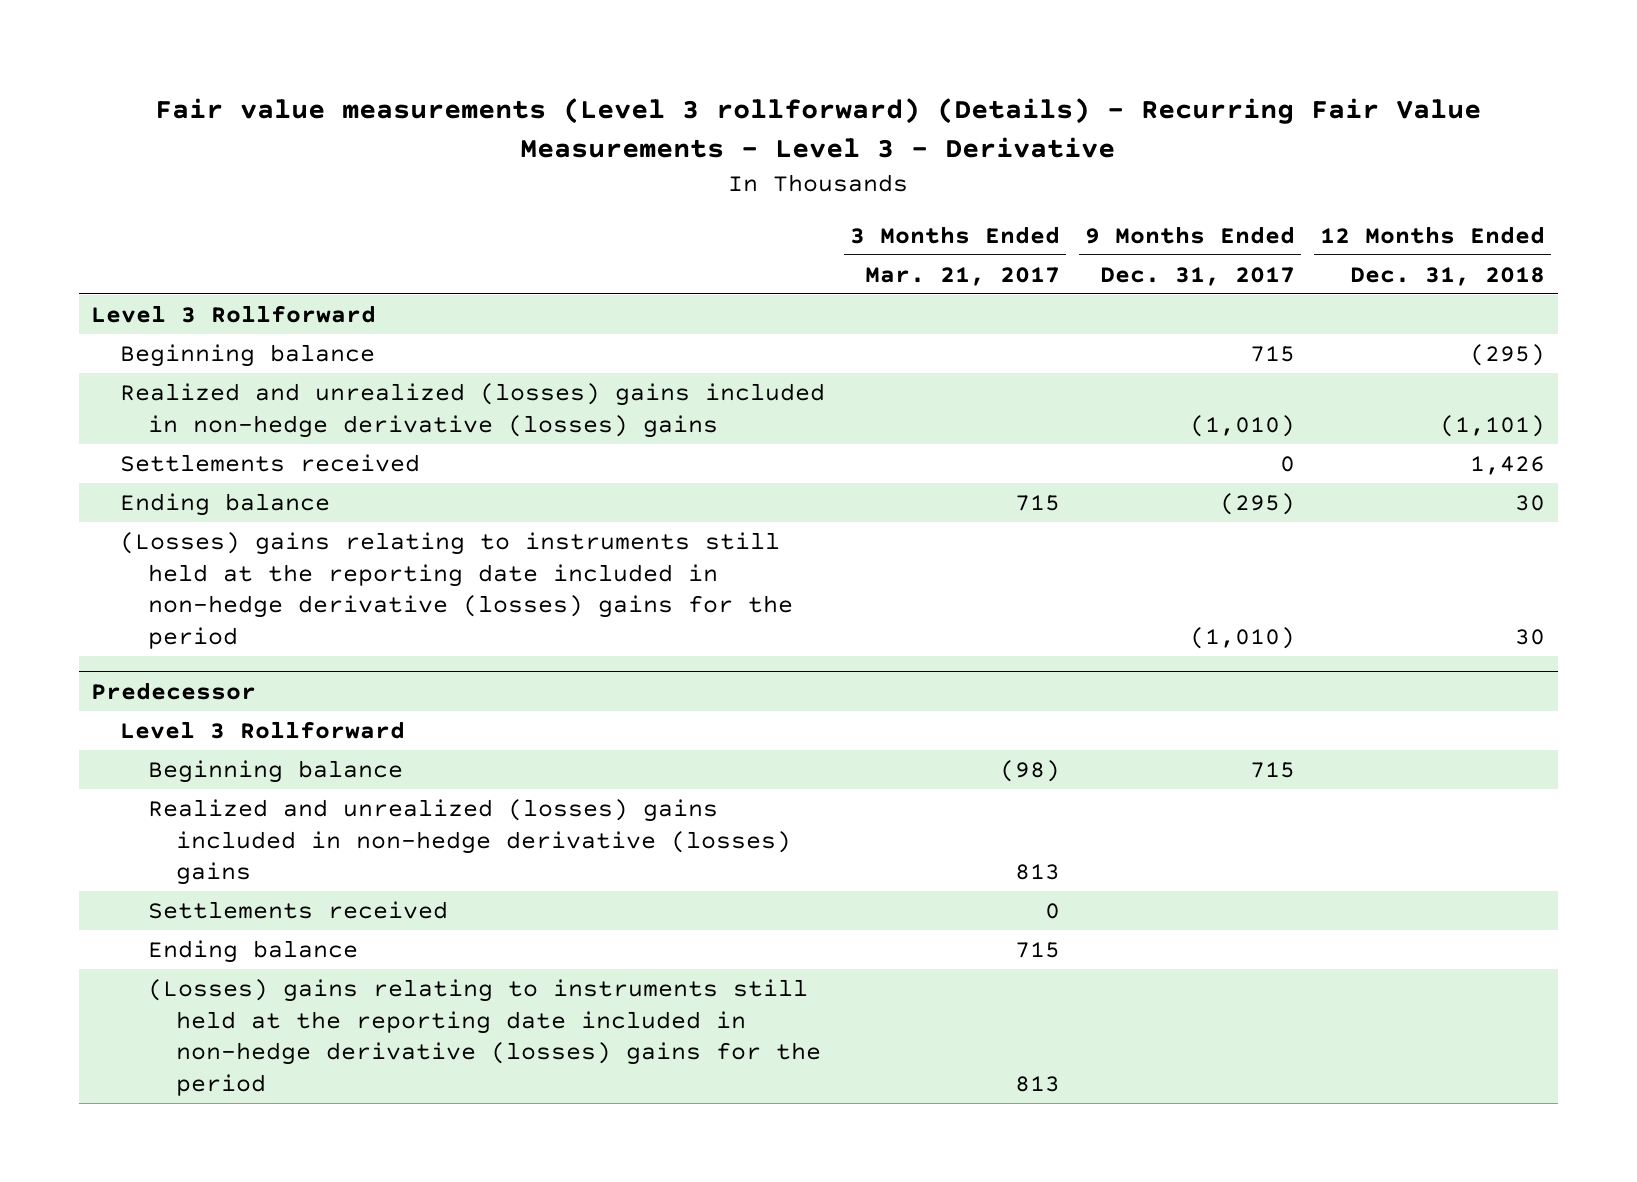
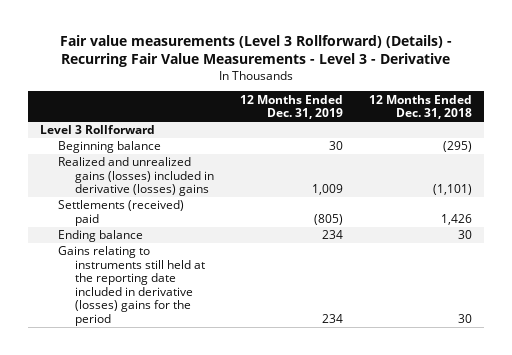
- Fair value measurements (Level 3 rollforward) (Details) - Recurring Fair Value Measurements - Level 3 - Derivative
+ Fair value measurements (Level 3 Rollforward) (Details) - Recurring Fair Value Measurements - Level 3 - Derivative
- | 3 Months Ended Mar. 21, 2017 | 9 Months Ended Dec. 31, 2017 | 12 Months Ended Dec. 31, 2018
+ | 12 Months Ended Dec. 31, 2019 | 12 Months Ended Dec. 31, 2018
- Realized and unrealized (losses) gains included in non-hedge derivative (losses) gains | | (1,010) | (1,101)
- Settlements received | | 0 | 1,426
+ Realized and unrealized gains (losses) included in derivative (losses) gains | 1,009 | (1,101)
+ Settlements (received) paid | (805) | 1,426
- (Losses) gains relating to instruments still held at the reporting date included in non-hedge derivative (losses) gains for the period | | (1,010) | 30
- Predecessor
- Level 3 Rollforward
- Beginning balance | (98) | 715 |
- Realized and unrealized (losses) gains included in non-hedge derivative (losses) gains | 813 | |
- Settlements received | 0 | |
- Ending balance | 715 | |
- (Losses) gains relating to instruments still held at the reporting date included in non-hedge derivative (losses) gains for the period | 813 | |
+ Gains relating to instruments still held at the reporting date included in derivative (losses) gains for the period | 234 | 30

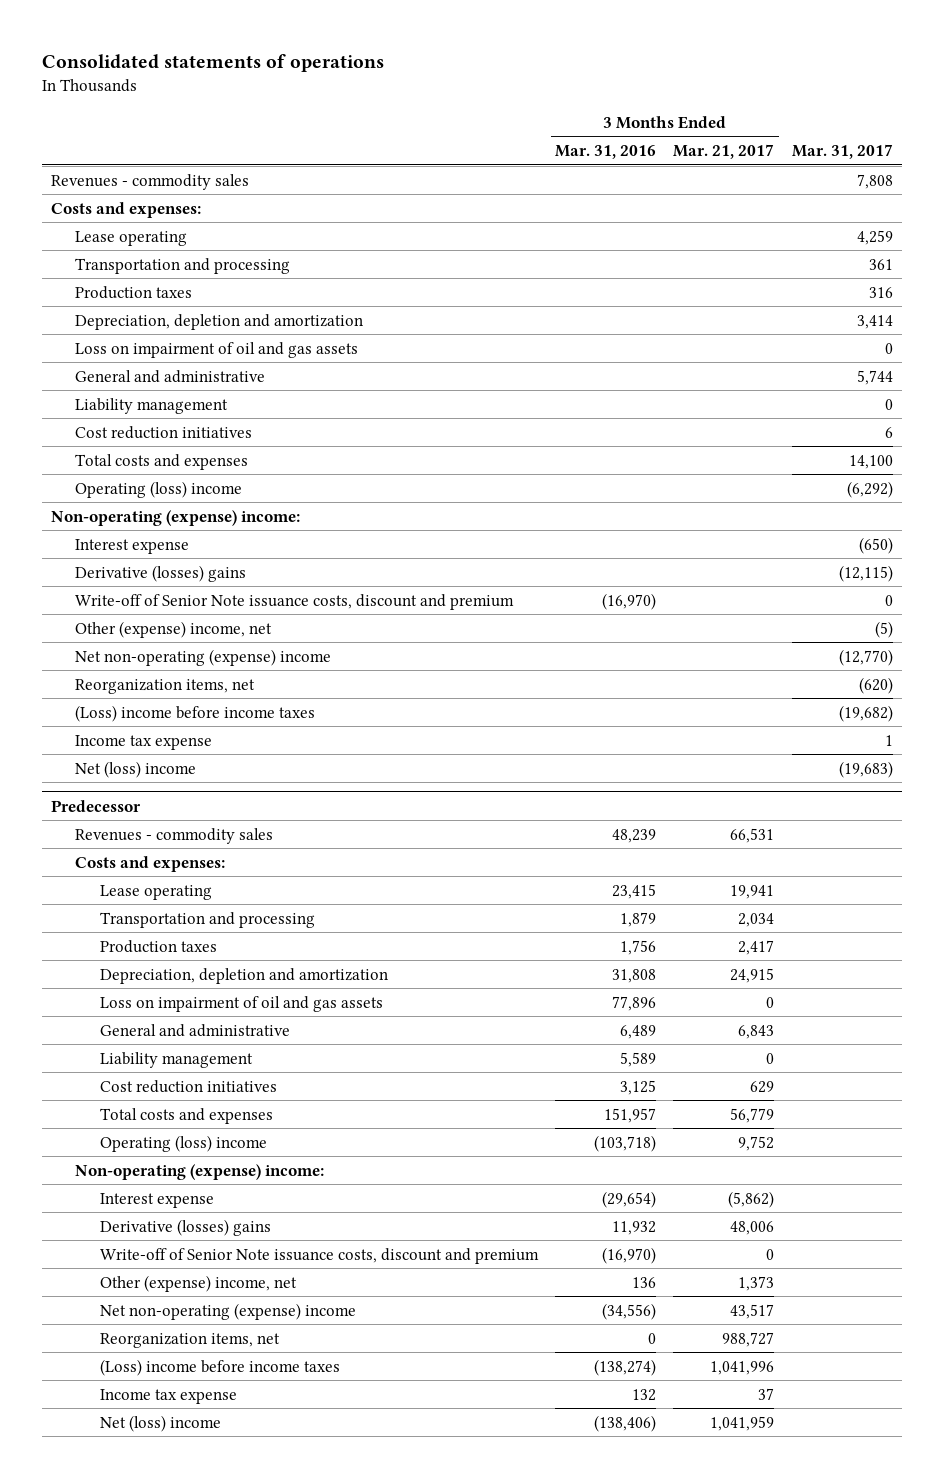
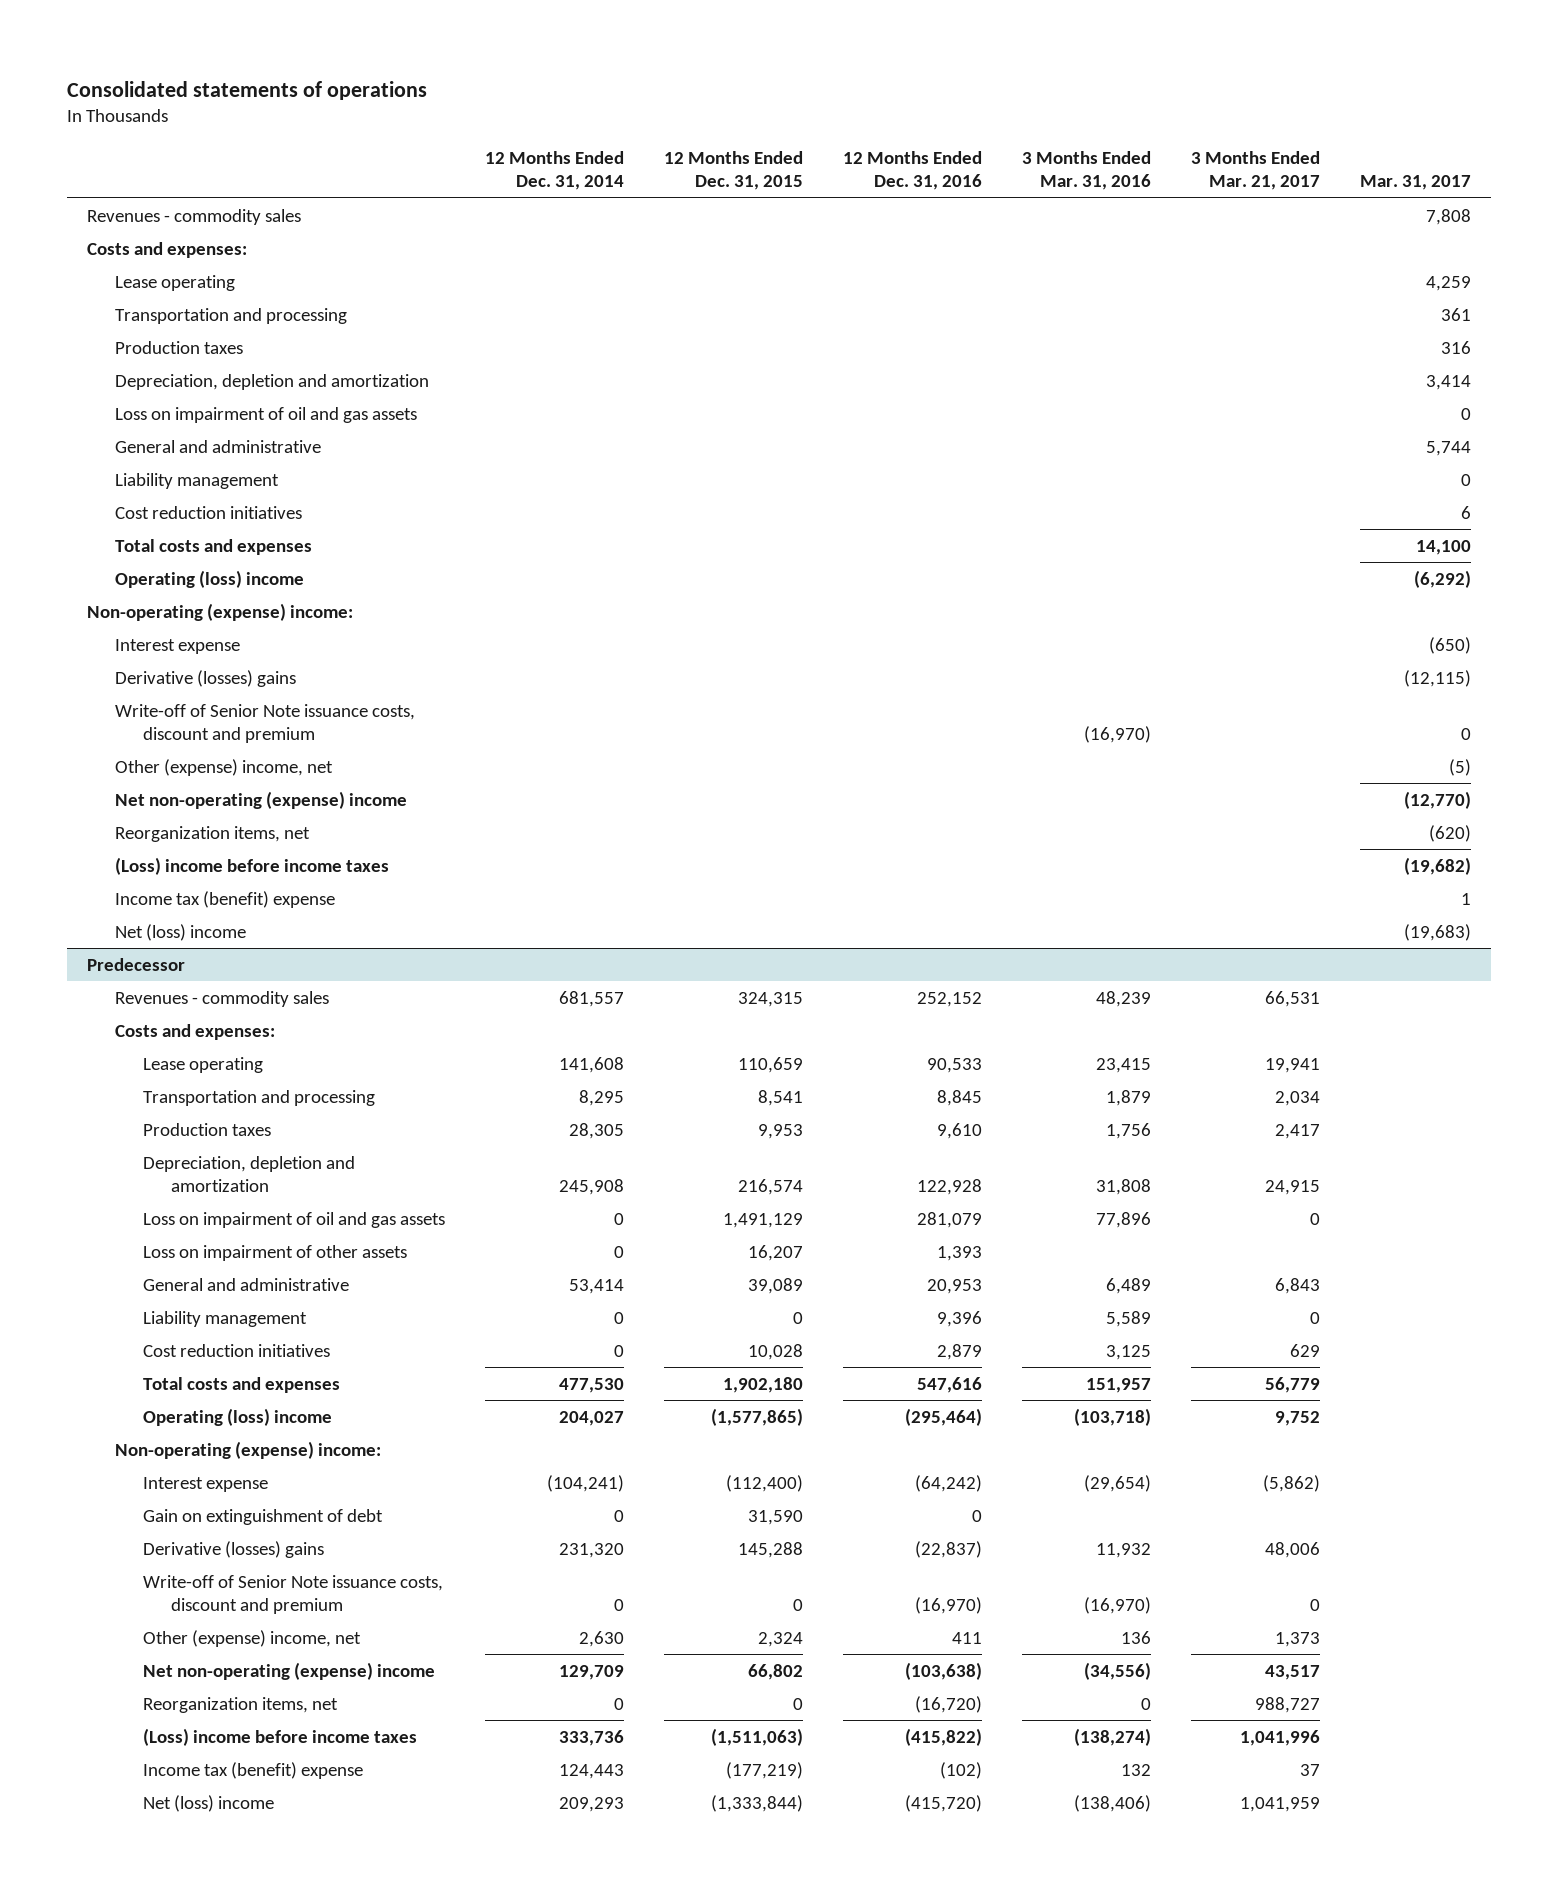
- | 3 Months Ended Mar. 31, 2016 | 3 Months Ended Mar. 21, 2017 | Mar. 31, 2017
+ | 12 Months Ended Dec. 31, 2014 | 12 Months Ended Dec. 31, 2015 | 12 Months Ended Dec. 31, 2016 | 3 Months Ended Mar. 31, 2016 | 3 Months Ended Mar. 21, 2017 | Mar. 31, 2017
- Income tax expense | | | 1
+ Income tax (benefit) expense | | | | | | 1
@ Predecessor
+ Loss on impairment of other assets | 0 | 16,207 | 1,393 | | |
+ Gain on extinguishment of debt | 0 | 31,590 | 0 | | |
- Income tax expense | 132 | 37 |
+ Income tax (benefit) expense | 124,443 | (177,219) | (102) | 132 | 37 |

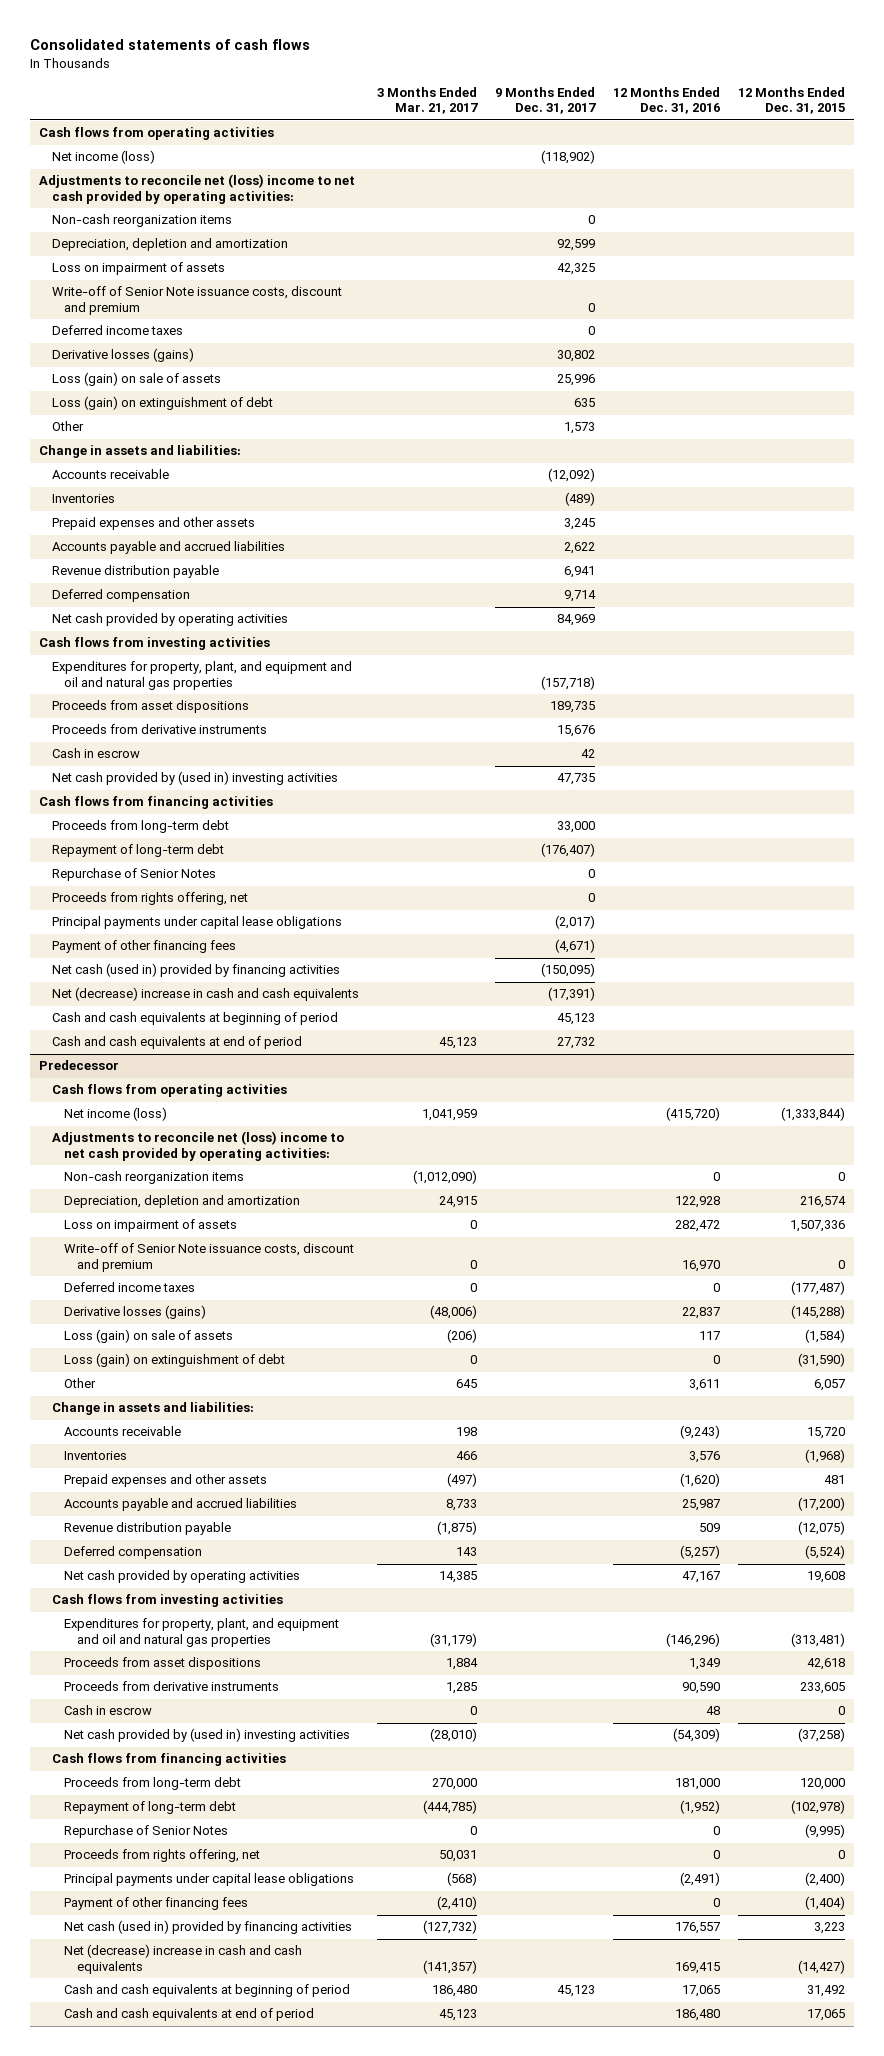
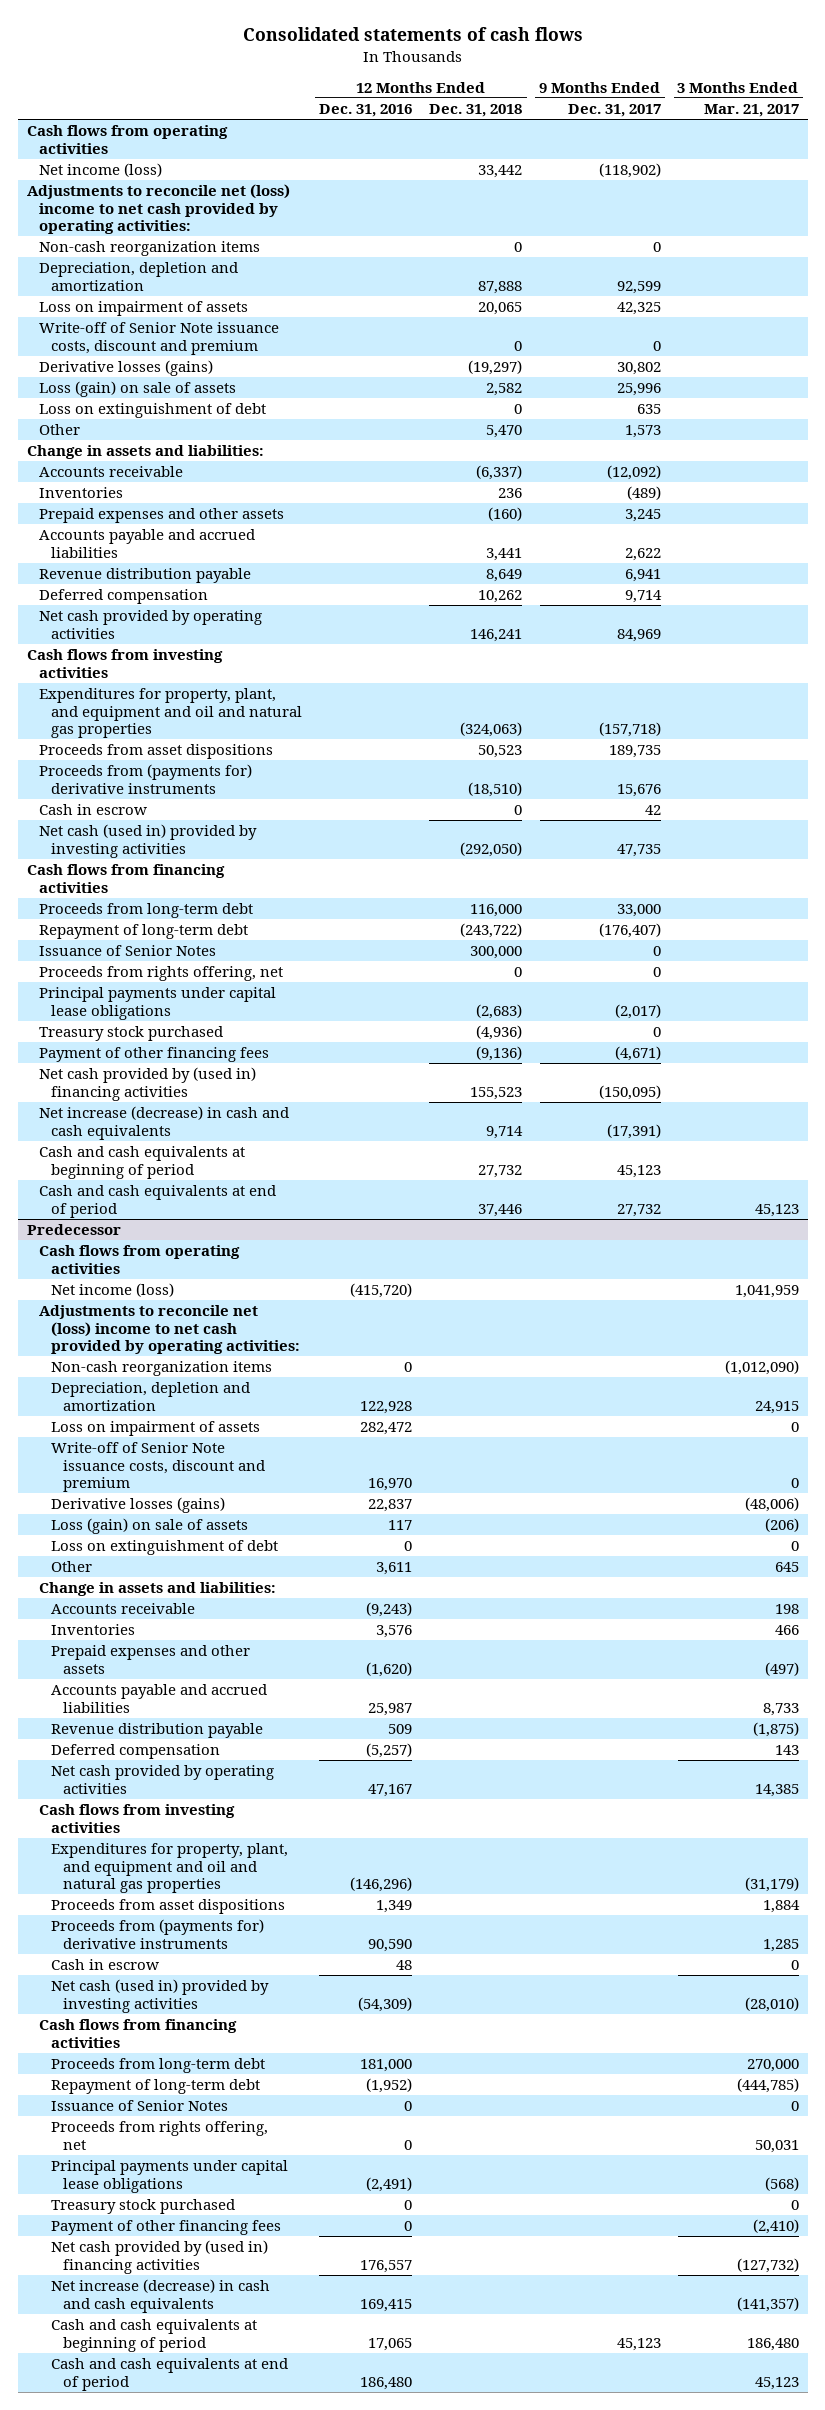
- | 3 Months Ended Mar. 21, 2017 | 9 Months Ended Dec. 31, 2017 | 12 Months Ended Dec. 31, 2016 | 12 Months Ended Dec. 31, 2015
+ | 12 Months Ended Dec. 31, 2016 | 12 Months Ended Dec. 31, 2018 | 9 Months Ended Dec. 31, 2017 | 3 Months Ended Mar. 21, 2017
- Deferred income taxes | | 0 | |
- Loss (gain) on extinguishment of debt | | 635 | |
+ Loss on extinguishment of debt | | 0 | 635 |
- Proceeds from derivative instruments | | 15,676 | |
+ Proceeds from (payments for) derivative instruments | | (18,510) | 15,676 |
- Net cash provided by (used in) investing activities | | 47,735 | |
+ Net cash (used in) provided by investing activities | | (292,050) | 47,735 |
- Repurchase of Senior Notes | | 0 | |
+ Issuance of Senior Notes | | 300,000 | 0 |
+ Treasury stock purchased | | (4,936) | 0 |
- Net cash (used in) provided by financing activities | | (150,095) | |
- Net (decrease) increase in cash and cash equivalents | | (17,391) | |
+ Net cash provided by (used in) financing activities | | 155,523 | (150,095) |
+ Net increase (decrease) in cash and cash equivalents | | 9,714 | (17,391) |
@ Predecessor
- Deferred income taxes | 0 | | 0 | (177,487)
- Loss (gain) on extinguishment of debt | 0 | | 0 | (31,590)
+ Loss on extinguishment of debt | 0 | | | 0
- Proceeds from derivative instruments | 1,285 | | 90,590 | 233,605
+ Proceeds from (payments for) derivative instruments | 90,590 | | | 1,285
- Net cash provided by (used in) investing activities | (28,010) | | (54,309) | (37,258)
+ Net cash (used in) provided by investing activities | (54,309) | | | (28,010)
- Repurchase of Senior Notes | 0 | | 0 | (9,995)
+ Issuance of Senior Notes | 0 | | | 0
+ Treasury stock purchased | 0 | | | 0
- Net cash (used in) provided by financing activities | (127,732) | | 176,557 | 3,223
- Net (decrease) increase in cash and cash equivalents | (141,357) | | 169,415 | (14,427)
+ Net cash provided by (used in) financing activities | 176,557 | | | (127,732)
+ Net increase (decrease) in cash and cash equivalents | 169,415 | | | (141,357)

